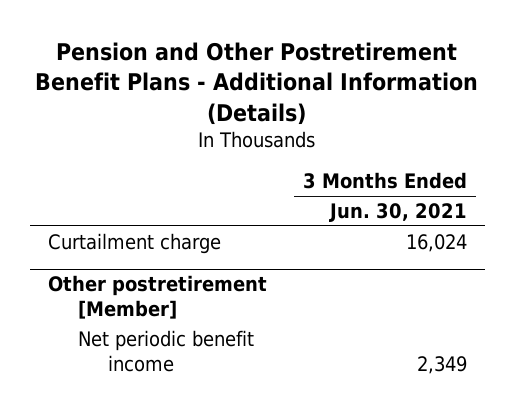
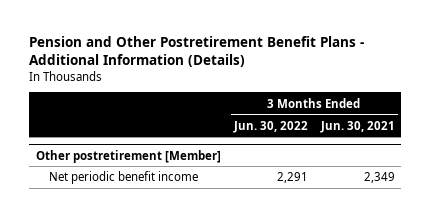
- | 3 Months Ended Jun. 30, 2021
+ | 3 Months Ended Jun. 30, 2022 | 3 Months Ended Jun. 30, 2021
- Curtailment charge | 16,024

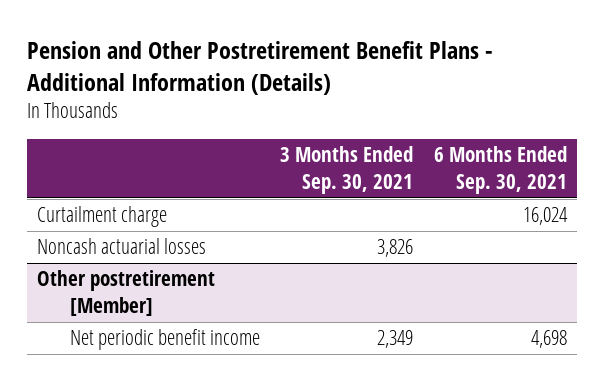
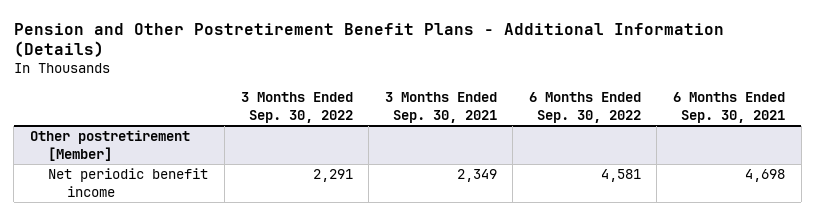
- | 3 Months Ended Sep. 30, 2021 | 6 Months Ended Sep. 30, 2021
+ | 3 Months Ended Sep. 30, 2022 | 3 Months Ended Sep. 30, 2021 | 6 Months Ended Sep. 30, 2022 | 6 Months Ended Sep. 30, 2021
- Curtailment charge | | 16,024
- Noncash actuarial losses | 3,826 |

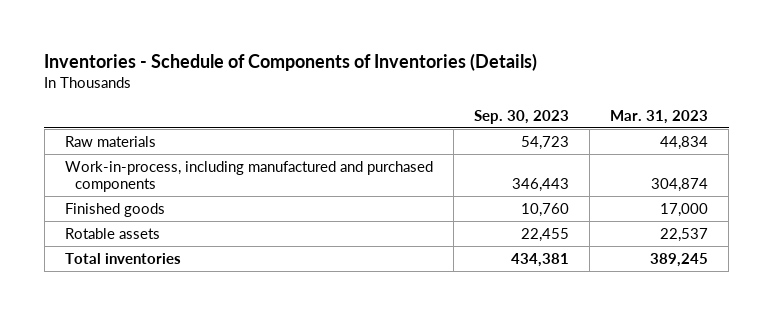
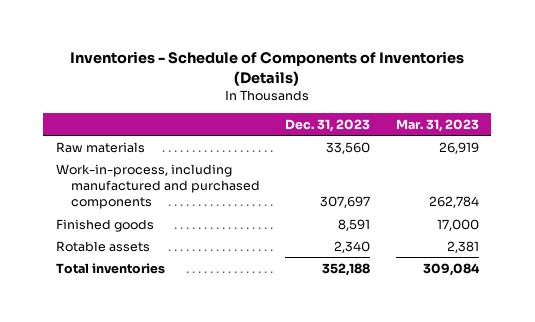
- | Sep. 30, 2023 | Mar. 31, 2023
+ | Dec. 31, 2023 | Mar. 31, 2023
- Raw materials | 54,723 | 44,834
- Work-in-process, including manufactured and purchased components | 346,443 | 304,874
+ Raw materials | 33,560 | 26,919
+ Work-in-process, including manufactured and purchased components | 307,697 | 262,784
- Rotable assets | 22,455 | 22,537
- Total inventories | 434,381 | 389,245
+ Rotable assets | 2,340 | 2,381
+ Total inventories | 352,188 | 309,084

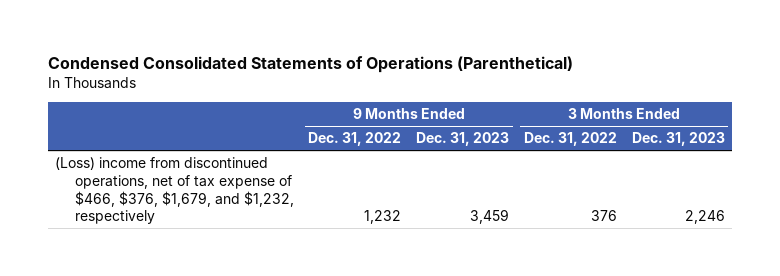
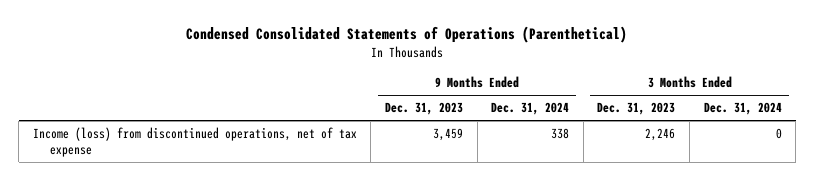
- | 9 Months Ended Dec. 31, 2022 | 9 Months Ended Dec. 31, 2023 | 3 Months Ended Dec. 31, 2022 | 3 Months Ended Dec. 31, 2023
+ | 9 Months Ended Dec. 31, 2023 | 9 Months Ended Dec. 31, 2024 | 3 Months Ended Dec. 31, 2023 | 3 Months Ended Dec. 31, 2024
- (Loss) income from discontinued operations, net of tax expense of $466, $376, $1,679, and $1,232, respectively | 1,232 | 3,459 | 376 | 2,246
+ Income (loss) from discontinued operations, net of tax expense | 3,459 | 338 | 2,246 | 0

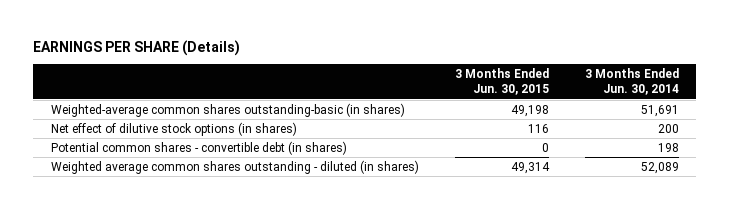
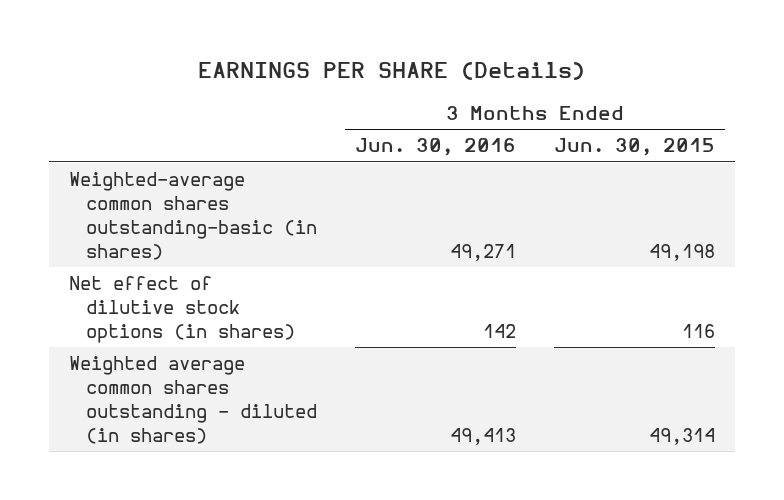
- | 3 Months Ended Jun. 30, 2015 | 3 Months Ended Jun. 30, 2014
+ | 3 Months Ended Jun. 30, 2016 | 3 Months Ended Jun. 30, 2015
- Potential common shares - convertible debt (in shares) | 0 | 198

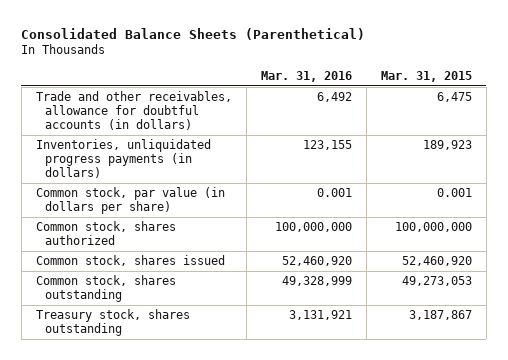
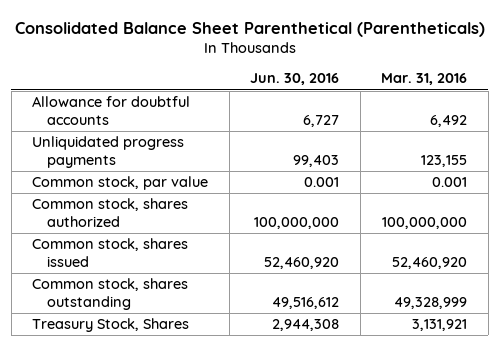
- Consolidated Balance Sheets (Parenthetical)
+ Consolidated Balance Sheet Parenthetical (Parentheticals)
- | Mar. 31, 2016 | Mar. 31, 2015
+ | Jun. 30, 2016 | Mar. 31, 2016
- Trade and other receivables, allowance for doubtful accounts (in dollars) | 6,492 | 6,475
- Inventories, unliquidated progress payments (in dollars) | 123,155 | 189,923
- Common stock, par value (in dollars per share) | 0.001 | 0.001
+ Allowance for doubtful accounts | 6,727 | 6,492
+ Unliquidated progress payments | 99,403 | 123,155
+ Common stock, par value | 0.001 | 0.001
- Treasury stock, shares outstanding | 3,131,921 | 3,187,867
+ Treasury Stock, Shares | 2,944,308 | 3,131,921

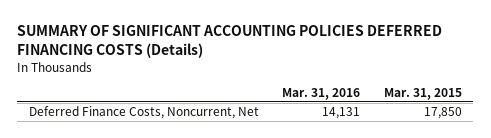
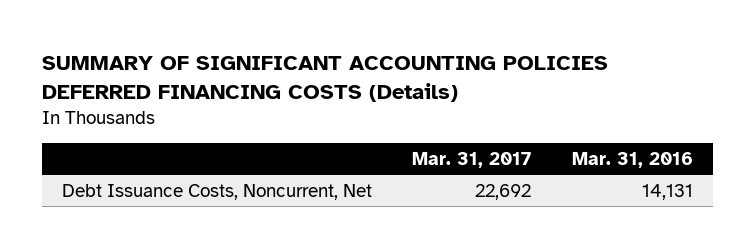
- | Mar. 31, 2016 | Mar. 31, 2015
+ | Mar. 31, 2017 | Mar. 31, 2016
- Deferred Finance Costs, Noncurrent, Net | 14,131 | 17,850
+ Debt Issuance Costs, Noncurrent, Net | 22,692 | 14,131

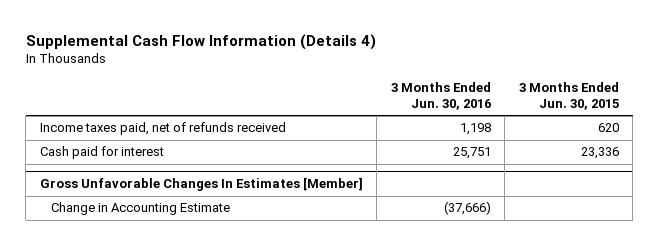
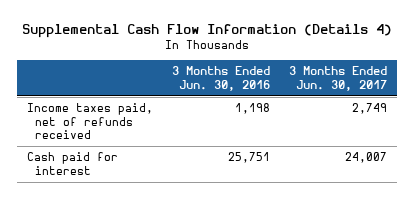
- | 3 Months Ended Jun. 30, 2016 | 3 Months Ended Jun. 30, 2015
+ | 3 Months Ended Jun. 30, 2016 | 3 Months Ended Jun. 30, 2017
- Gross Unfavorable Changes In Estimates [Member]
- Change in Accounting Estimate | (37,666) |

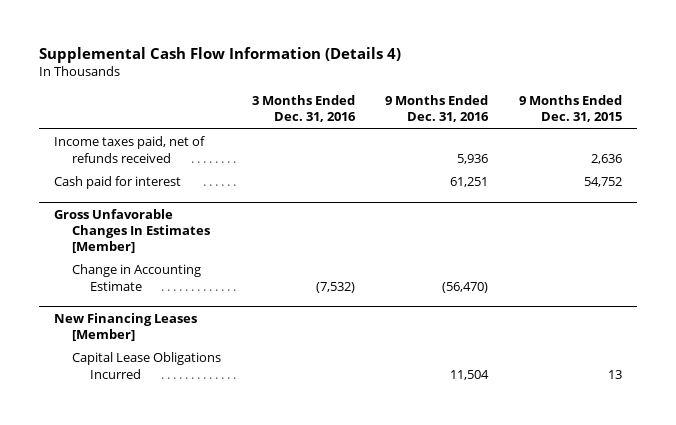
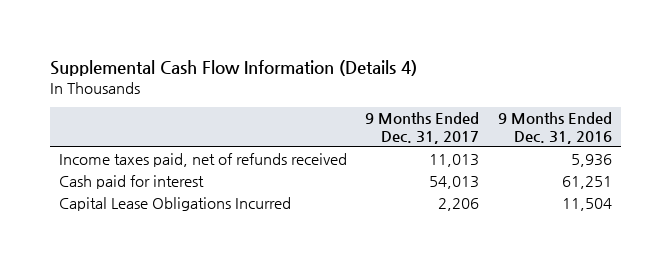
- | 3 Months Ended Dec. 31, 2016 | 9 Months Ended Dec. 31, 2016 | 9 Months Ended Dec. 31, 2015
+ | 9 Months Ended Dec. 31, 2017 | 9 Months Ended Dec. 31, 2016
- Gross Unfavorable Changes In Estimates [Member]
- Change in Accounting Estimate | (7,532) | (56,470) |
- New Financing Leases [Member]

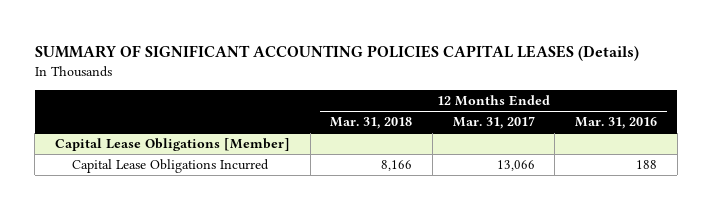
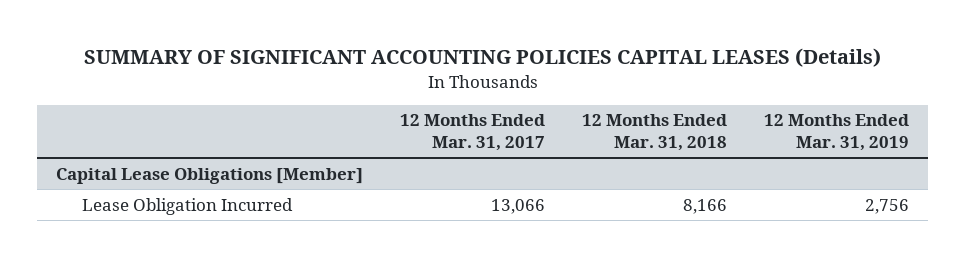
- | 12 Months Ended Mar. 31, 2018 | 12 Months Ended Mar. 31, 2017 | 12 Months Ended Mar. 31, 2016
+ | 12 Months Ended Mar. 31, 2017 | 12 Months Ended Mar. 31, 2018 | 12 Months Ended Mar. 31, 2019
@ Capital Lease Obligations [Member]
- Capital Lease Obligations Incurred | 8,166 | 13,066 | 188
+ Lease Obligation Incurred | 13,066 | 8,166 | 2,756

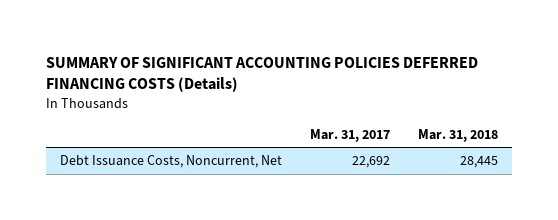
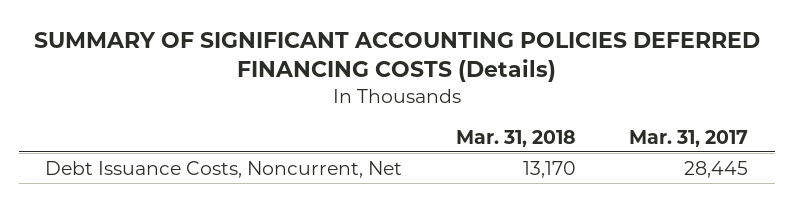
- | Mar. 31, 2017 | Mar. 31, 2018
+ | Mar. 31, 2018 | Mar. 31, 2017
- Debt Issuance Costs, Noncurrent, Net | 22,692 | 28,445
+ Debt Issuance Costs, Noncurrent, Net | 13,170 | 28,445

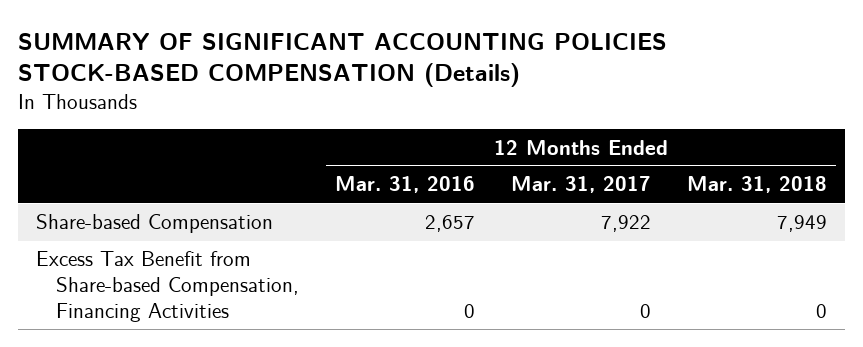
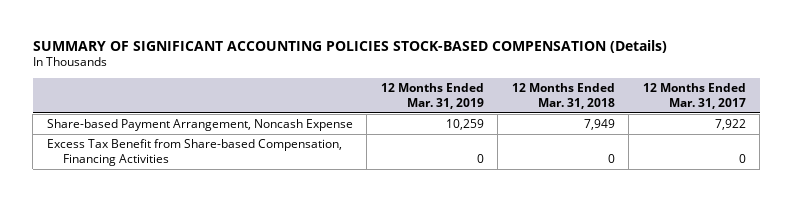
- | 12 Months Ended Mar. 31, 2016 | 12 Months Ended Mar. 31, 2017 | 12 Months Ended Mar. 31, 2018
+ | 12 Months Ended Mar. 31, 2019 | 12 Months Ended Mar. 31, 2018 | 12 Months Ended Mar. 31, 2017
- Share-based Compensation | 2,657 | 7,922 | 7,949
+ Share-based Payment Arrangement, Noncash Expense | 10,259 | 7,949 | 7,922

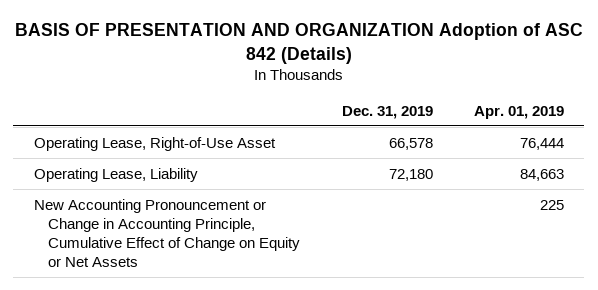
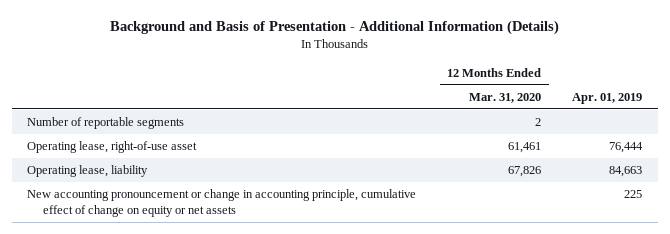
- BASIS OF PRESENTATION AND ORGANIZATION Adoption of ASC 842 (Details)
+ Background and Basis of Presentation - Additional Information (Details)
- | Dec. 31, 2019 | Apr. 01, 2019
+ | 12 Months Ended Mar. 31, 2020 | Apr. 01, 2019
- Operating Lease, Right-of-Use Asset | 66,578 | 76,444
- Operating Lease, Liability | 72,180 | 84,663
- New Accounting Pronouncement or Change in Accounting Principle, Cumulative Effect of Change on Equity or Net Assets | | 225
+ Number of reportable segments | 2 |
+ Operating lease, right-of-use asset | 61,461 | 76,444
+ Operating lease, liability | 67,826 | 84,663
+ New accounting pronouncement or change in accounting principle, cumulative effect of change on equity or net assets | | 225

